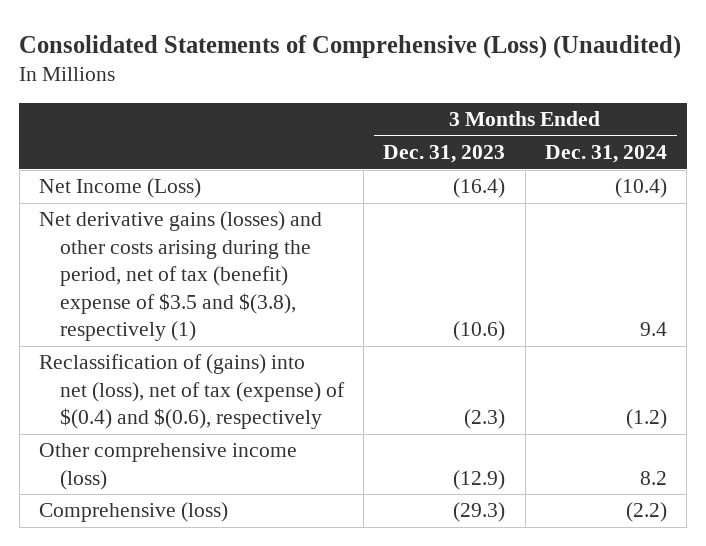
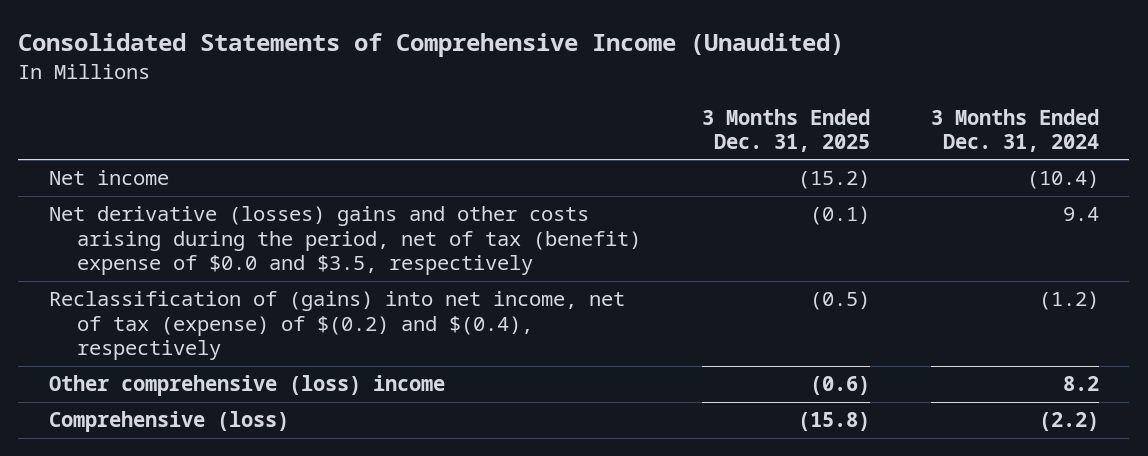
- Consolidated Statements of Comprehensive (Loss) (Unaudited)
+ Consolidated Statements of Comprehensive Income (Unaudited)
- | 3 Months Ended Dec. 31, 2023 | 3 Months Ended Dec. 31, 2024
+ | 3 Months Ended Dec. 31, 2025 | 3 Months Ended Dec. 31, 2024
- Net Income (Loss) | (16.4) | (10.4)
- Net derivative gains (losses) and other costs arising during the period, net of tax (benefit) expense of $3.5 and $(3.8), respectively (1) | (10.6) | 9.4
- Reclassification of (gains) into net (loss), net of tax (expense) of $(0.4) and $(0.6), respectively | (2.3) | (1.2)
- Other comprehensive income (loss) | (12.9) | 8.2
+ Net income | (15.2) | (10.4)
+ Net derivative (losses) gains and other costs arising during the period, net of tax (benefit) expense of $0.0 and $3.5, respectively | (0.1) | 9.4
+ Reclassification of (gains) into net income, net of tax (expense) of $(0.2) and $(0.4), respectively | (0.5) | (1.2)
+ Other comprehensive (loss) income | (0.6) | 8.2

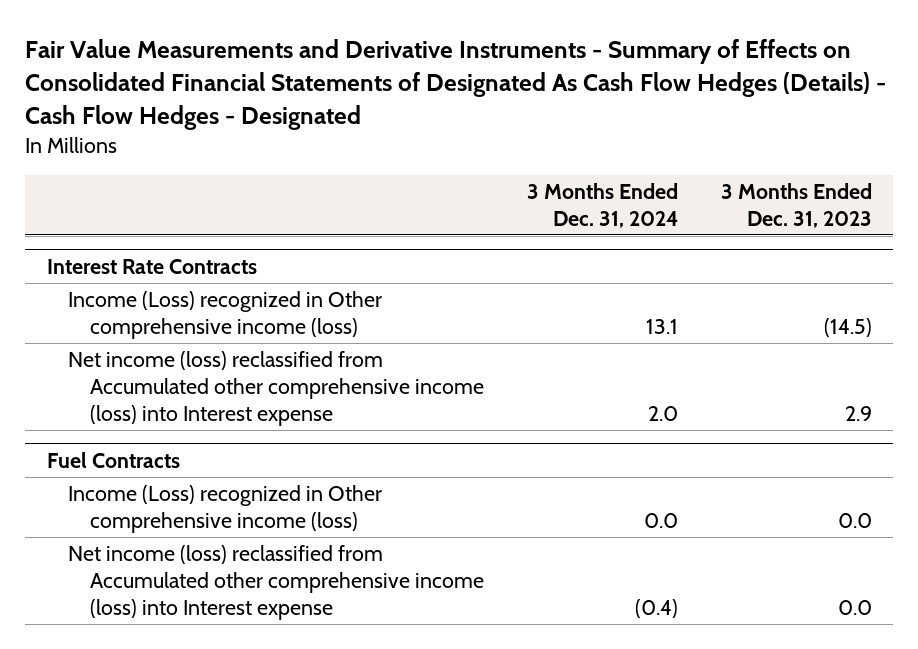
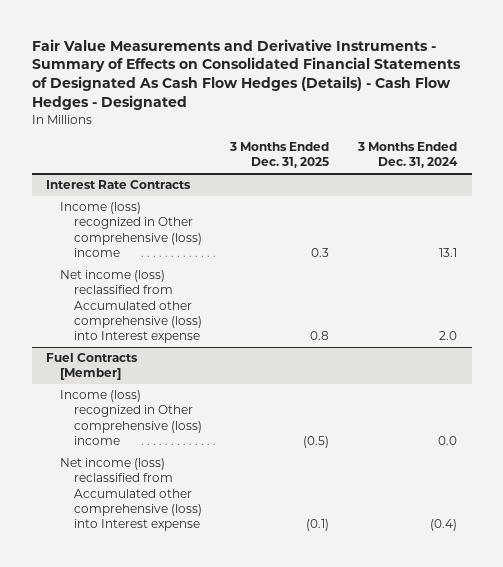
- | 3 Months Ended Dec. 31, 2024 | 3 Months Ended Dec. 31, 2023
+ | 3 Months Ended Dec. 31, 2025 | 3 Months Ended Dec. 31, 2024
@ Interest Rate Contracts
- Income (Loss) recognized in Other comprehensive income (loss) | 13.1 | (14.5)
- Net income (loss) reclassified from Accumulated other comprehensive income (loss) into Interest expense | 2.0 | 2.9
- Fuel Contracts
- Income (Loss) recognized in Other comprehensive income (loss) | 0.0 | 0.0
- Net income (loss) reclassified from Accumulated other comprehensive income (loss) into Interest expense | (0.4) | 0.0
@ Interest Rate Contracts
+ Income (loss) recognized in Other comprehensive (loss) income | 0.3 | 13.1
+ Net income (loss) reclassified from Accumulated other comprehensive (loss) into Interest expense | 0.8 | 2.0
+ Fuel Contracts [Member]
+ Income (loss) recognized in Other comprehensive (loss) income | (0.5) | 0.0
+ Net income (loss) reclassified from Accumulated other comprehensive (loss) into Interest expense | (0.1) | (0.4)

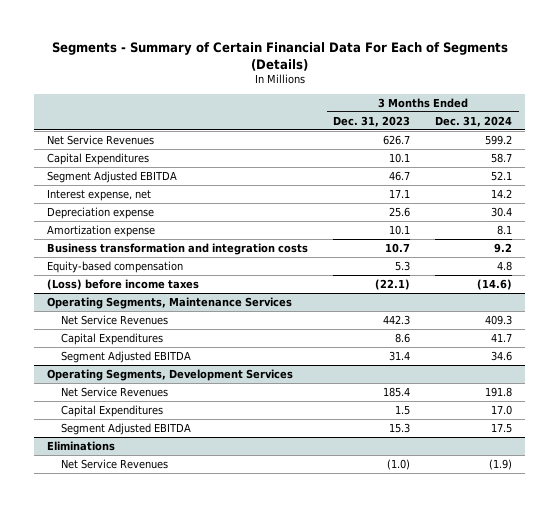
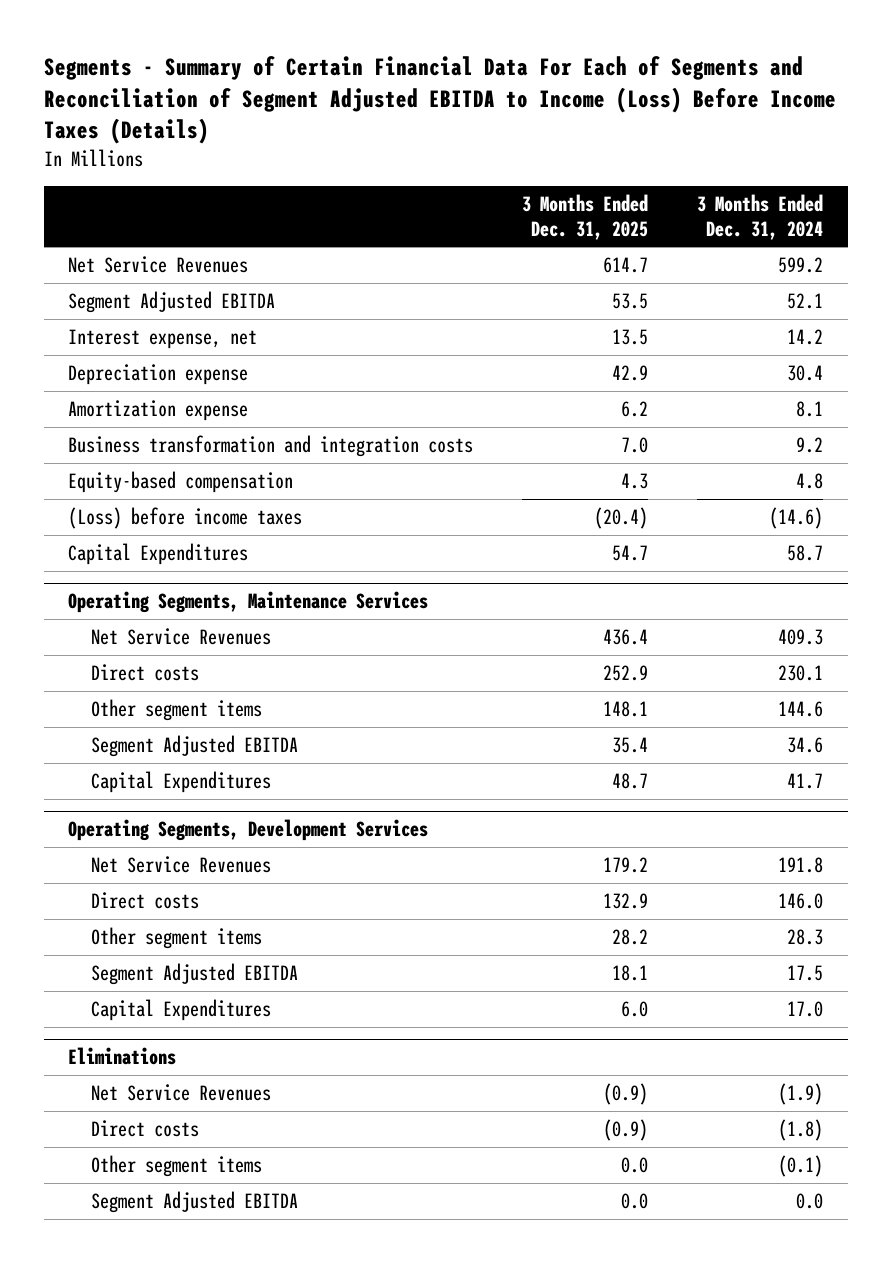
- Segments - Summary of Certain Financial Data For Each of Segments (Details)
+ Segments - Summary of Certain Financial Data For Each of Segments and Reconciliation of Segment Adjusted EBITDA to Income (Loss) Before Income Taxes (Details)
- | 3 Months Ended Dec. 31, 2023 | 3 Months Ended Dec. 31, 2024
+ | 3 Months Ended Dec. 31, 2025 | 3 Months Ended Dec. 31, 2024
moved down: Capital Expenditures | 54.7 | 58.7
@ Operating Segments, Maintenance Services
+ Direct costs | 252.9 | 230.1
+ Other segment items | 148.1 | 144.6
moved down: Capital Expenditures | 48.7 | 41.7
@ Operating Segments, Development Services
+ Direct costs | 132.9 | 146.0
+ Other segment items | 28.2 | 28.3
moved down: Capital Expenditures | 6.0 | 17.0
@ Eliminations
+ Direct costs | (0.9) | (1.8)
+ Other segment items | 0.0 | (0.1)
+ Segment Adjusted EBITDA | 0.0 | 0.0

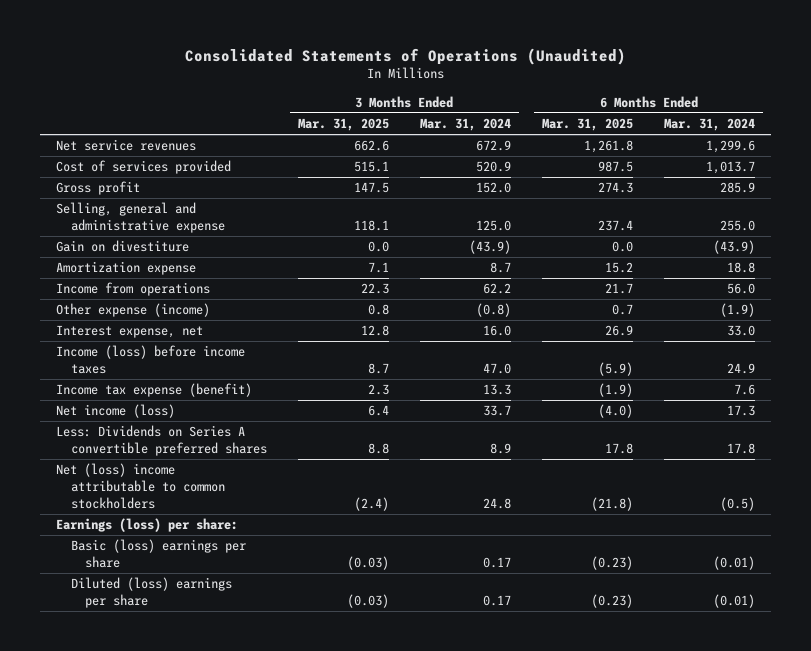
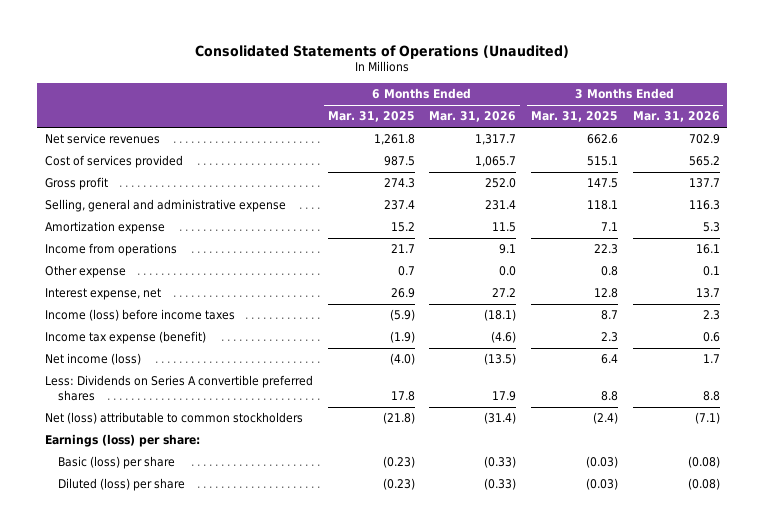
- | 3 Months Ended Mar. 31, 2025 | 3 Months Ended Mar. 31, 2024 | 6 Months Ended Mar. 31, 2025 | 6 Months Ended Mar. 31, 2024
+ | 6 Months Ended Mar. 31, 2025 | 6 Months Ended Mar. 31, 2026 | 3 Months Ended Mar. 31, 2025 | 3 Months Ended Mar. 31, 2026
- Gain on divestiture | 0.0 | (43.9) | 0.0 | (43.9)
- Other expense (income) | 0.8 | (0.8) | 0.7 | (1.9)
+ Other expense | 0.7 | 0.0 | 0.8 | 0.1
- Net (loss) income attributable to common stockholders | (2.4) | 24.8 | (21.8) | (0.5)
+ Net (loss) attributable to common stockholders | (21.8) | (31.4) | (2.4) | (7.1)
- Basic (loss) earnings per share | (0.03) | 0.17 | (0.23) | (0.01)
- Diluted (loss) earnings per share | (0.03) | 0.17 | (0.23) | (0.01)
+ Basic (loss) per share | (0.23) | (0.33) | (0.03) | (0.08)
+ Diluted (loss) per share | (0.23) | (0.33) | (0.03) | (0.08)

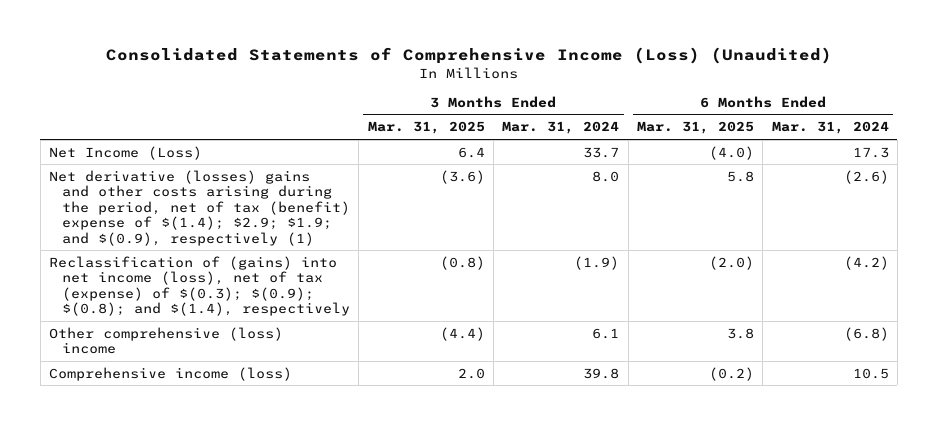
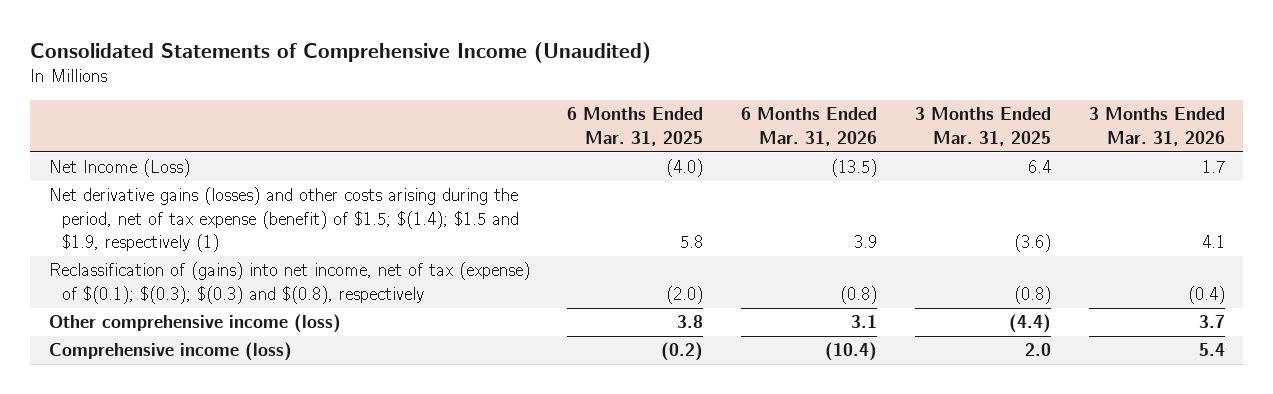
- Consolidated Statements of Comprehensive Income (Loss) (Unaudited)
+ Consolidated Statements of Comprehensive Income (Unaudited)
- | 3 Months Ended Mar. 31, 2025 | 3 Months Ended Mar. 31, 2024 | 6 Months Ended Mar. 31, 2025 | 6 Months Ended Mar. 31, 2024
+ | 6 Months Ended Mar. 31, 2025 | 6 Months Ended Mar. 31, 2026 | 3 Months Ended Mar. 31, 2025 | 3 Months Ended Mar. 31, 2026
- Net derivative (losses) gains and other costs arising during the period, net of tax (benefit) expense of $(1.4); $2.9; $1.9; and $(0.9), respectively (1) | (3.6) | 8.0 | 5.8 | (2.6)
- Reclassification of (gains) into net income (loss), net of tax (expense) of $(0.3); $(0.9); $(0.8); and $(1.4), respectively | (0.8) | (1.9) | (2.0) | (4.2)
- Other comprehensive (loss) income | (4.4) | 6.1 | 3.8 | (6.8)
+ Net derivative gains (losses) and other costs arising during the period, net of tax expense (benefit) of $1.5; $(1.4); $1.5 and $1.9, respectively (1) | 5.8 | 3.9 | (3.6) | 4.1
+ Reclassification of (gains) into net income, net of tax (expense) of $(0.1); $(0.3); $(0.3) and $(0.8), respectively | (2.0) | (0.8) | (0.8) | (0.4)
+ Other comprehensive income (loss) | 3.8 | 3.1 | (4.4) | 3.7

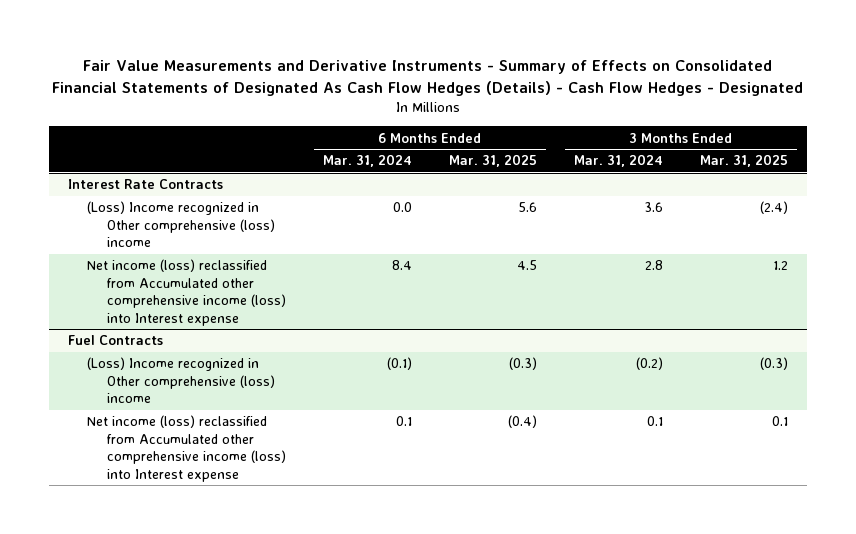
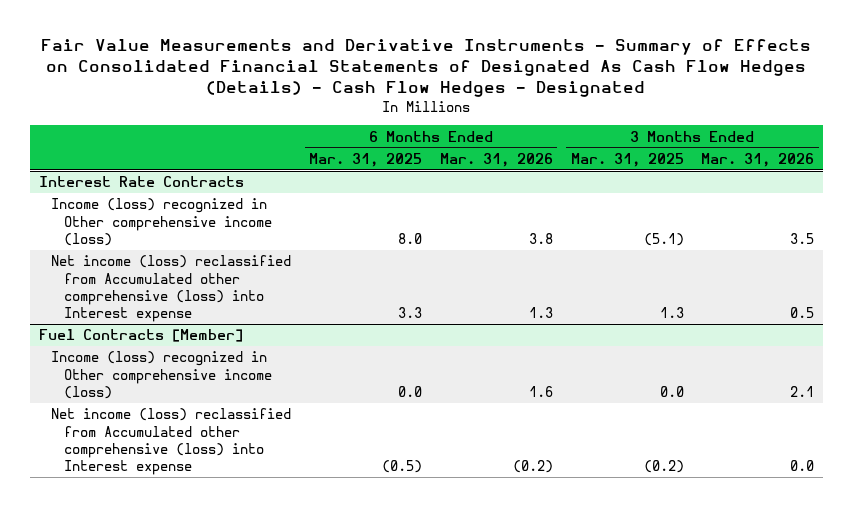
- | 6 Months Ended Mar. 31, 2024 | 6 Months Ended Mar. 31, 2025 | 3 Months Ended Mar. 31, 2024 | 3 Months Ended Mar. 31, 2025
+ | 6 Months Ended Mar. 31, 2025 | 6 Months Ended Mar. 31, 2026 | 3 Months Ended Mar. 31, 2025 | 3 Months Ended Mar. 31, 2026
@ Interest Rate Contracts
- (Loss) Income recognized in Other comprehensive (loss) income | 0.0 | 5.6 | 3.6 | (2.4)
- Net income (loss) reclassified from Accumulated other comprehensive income (loss) into Interest expense | 8.4 | 4.5 | 2.8 | 1.2
- Fuel Contracts
- (Loss) Income recognized in Other comprehensive (loss) income | (0.1) | (0.3) | (0.2) | (0.3)
- Net income (loss) reclassified from Accumulated other comprehensive income (loss) into Interest expense | 0.1 | (0.4) | 0.1 | 0.1
@ Interest Rate Contracts
+ Income (loss) recognized in Other comprehensive income (loss) | 8.0 | 3.8 | (5.1) | 3.5
+ Net income (loss) reclassified from Accumulated other comprehensive (loss) into Interest expense | 3.3 | 1.3 | 1.3 | 0.5
+ Fuel Contracts [Member]
+ Income (loss) recognized in Other comprehensive income (loss) | 0.0 | 1.6 | 0.0 | 2.1
+ Net income (loss) reclassified from Accumulated other comprehensive (loss) into Interest expense | (0.5) | (0.2) | (0.2) | 0.0

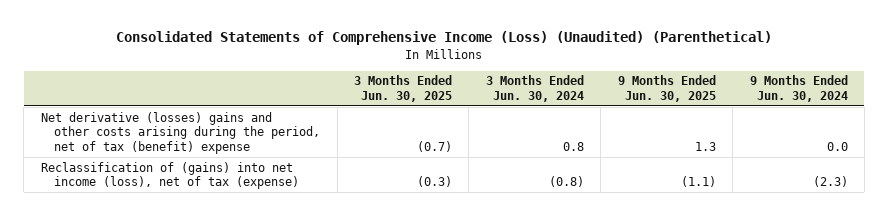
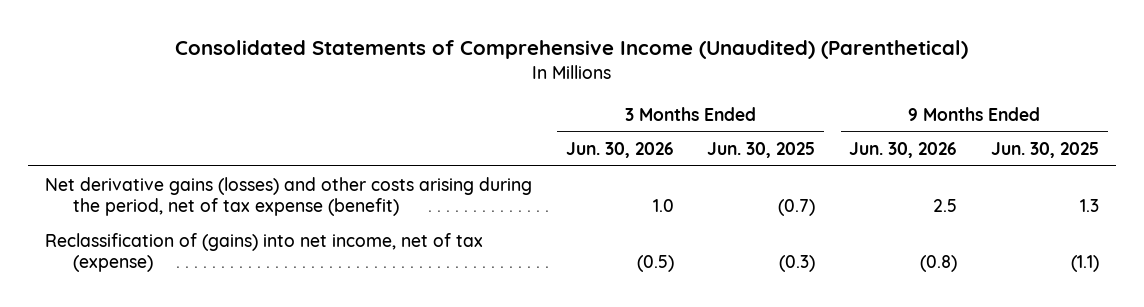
- Consolidated Statements of Comprehensive Income (Loss) (Unaudited) (Parenthetical)
+ Consolidated Statements of Comprehensive Income (Unaudited) (Parenthetical)
- | 3 Months Ended Jun. 30, 2025 | 3 Months Ended Jun. 30, 2024 | 9 Months Ended Jun. 30, 2025 | 9 Months Ended Jun. 30, 2024
+ | 3 Months Ended Jun. 30, 2026 | 3 Months Ended Jun. 30, 2025 | 9 Months Ended Jun. 30, 2026 | 9 Months Ended Jun. 30, 2025
- Net derivative (losses) gains and other costs arising during the period, net of tax (benefit) expense | (0.7) | 0.8 | 1.3 | 0.0
- Reclassification of (gains) into net income (loss), net of tax (expense) | (0.3) | (0.8) | (1.1) | (2.3)
+ Net derivative gains (losses) and other costs arising during the period, net of tax expense (benefit) | 1.0 | (0.7) | 2.5 | 1.3
+ Reclassification of (gains) into net income, net of tax (expense) | (0.5) | (0.3) | (0.8) | (1.1)

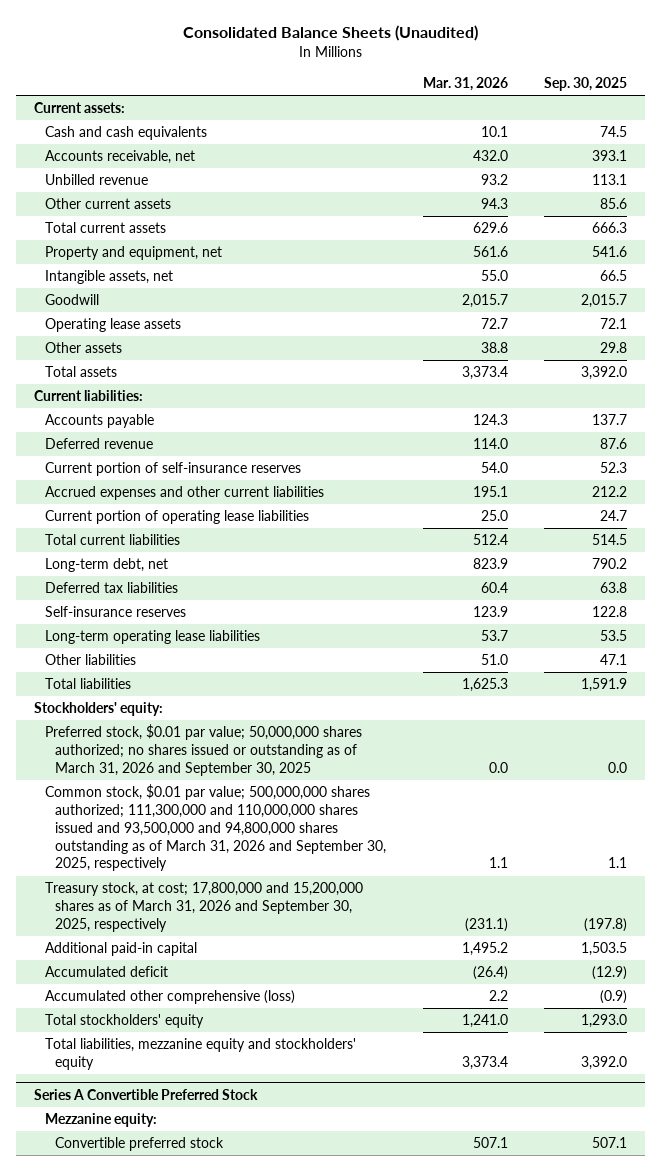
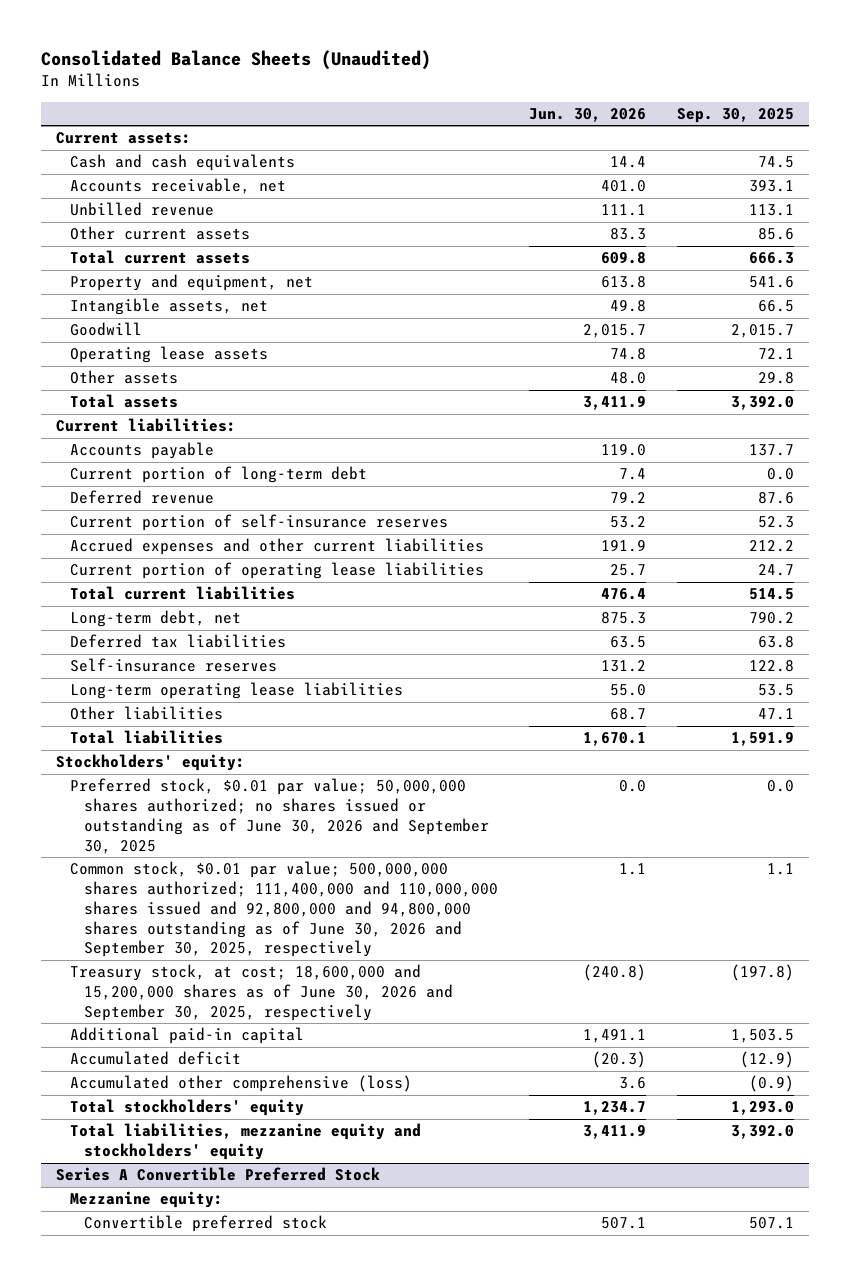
- | Mar. 31, 2026 | Sep. 30, 2025
+ | Jun. 30, 2026 | Sep. 30, 2025
+ Current portion of long-term debt | 7.4 | 0.0
- Preferred stock, $0.01 par value; 50,000,000 shares authorized; no shares issued or outstanding as of March 31, 2026 and September 30, 2025 | 0.0 | 0.0
- Common stock, $0.01 par value; 500,000,000 shares authorized; 111,300,000 and 110,000,000 shares issued and 93,500,000 and 94,800,000 shares outstanding as of March 31, 2026 and September 30, 2025, respectively | 1.1 | 1.1
- Treasury stock, at cost; 17,800,000 and 15,200,000 shares as of March 31, 2026 and September 30, 2025, respectively | (231.1) | (197.8)
+ Preferred stock, $0.01 par value; 50,000,000 shares authorized; no shares issued or outstanding as of June 30, 2026 and September 30, 2025 | 0.0 | 0.0
+ Common stock, $0.01 par value; 500,000,000 shares authorized; 111,400,000 and 110,000,000 shares issued and 92,800,000 and 94,800,000 shares outstanding as of June 30, 2026 and September 30, 2025, respectively | 1.1 | 1.1
+ Treasury stock, at cost; 18,600,000 and 15,200,000 shares as of June 30, 2026 and September 30, 2025, respectively | (240.8) | (197.8)

